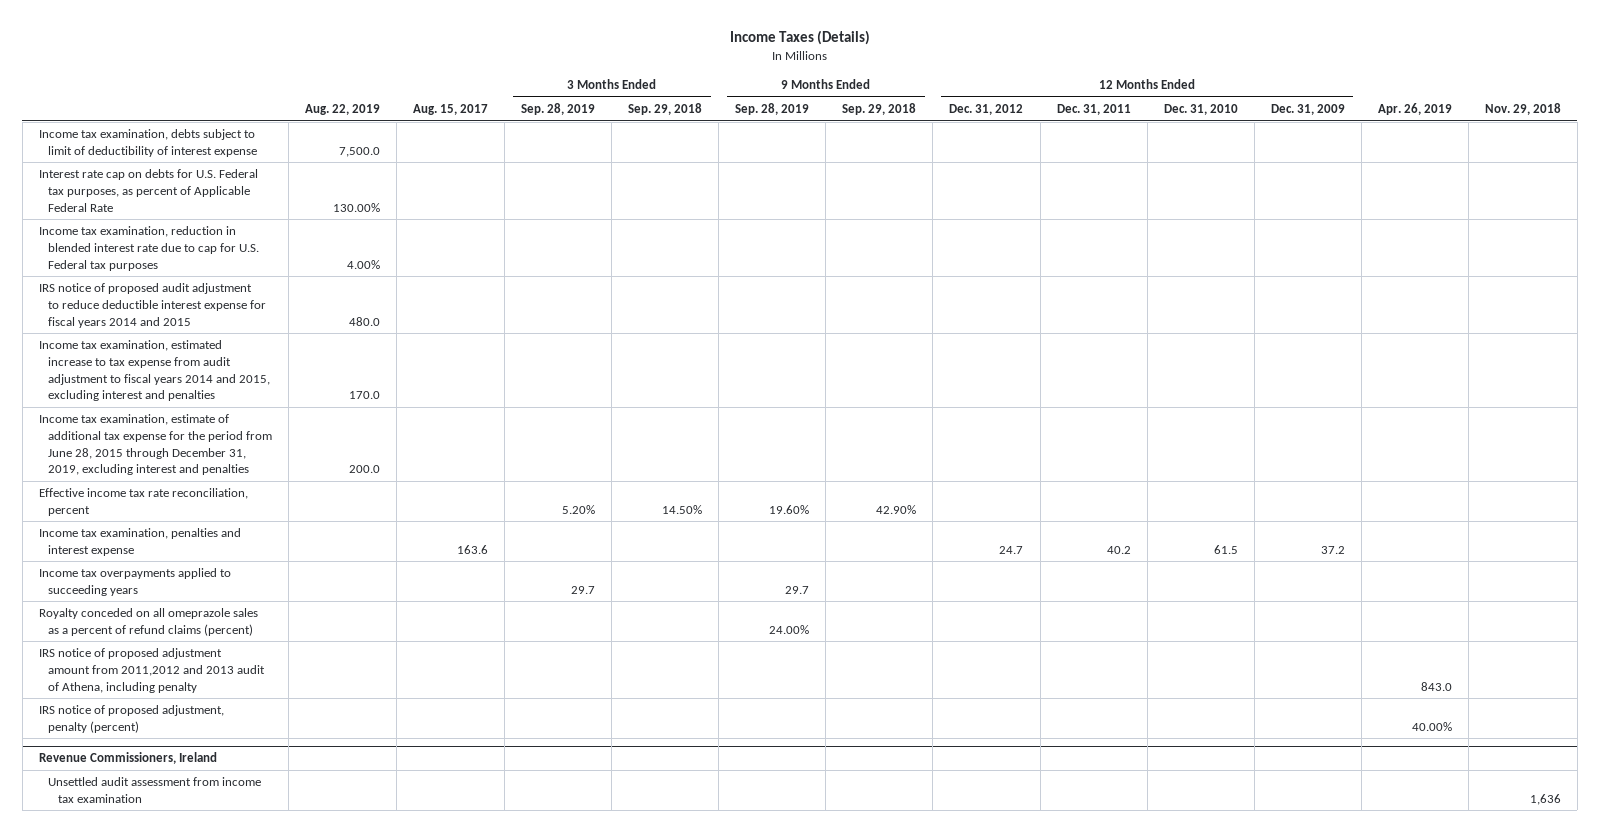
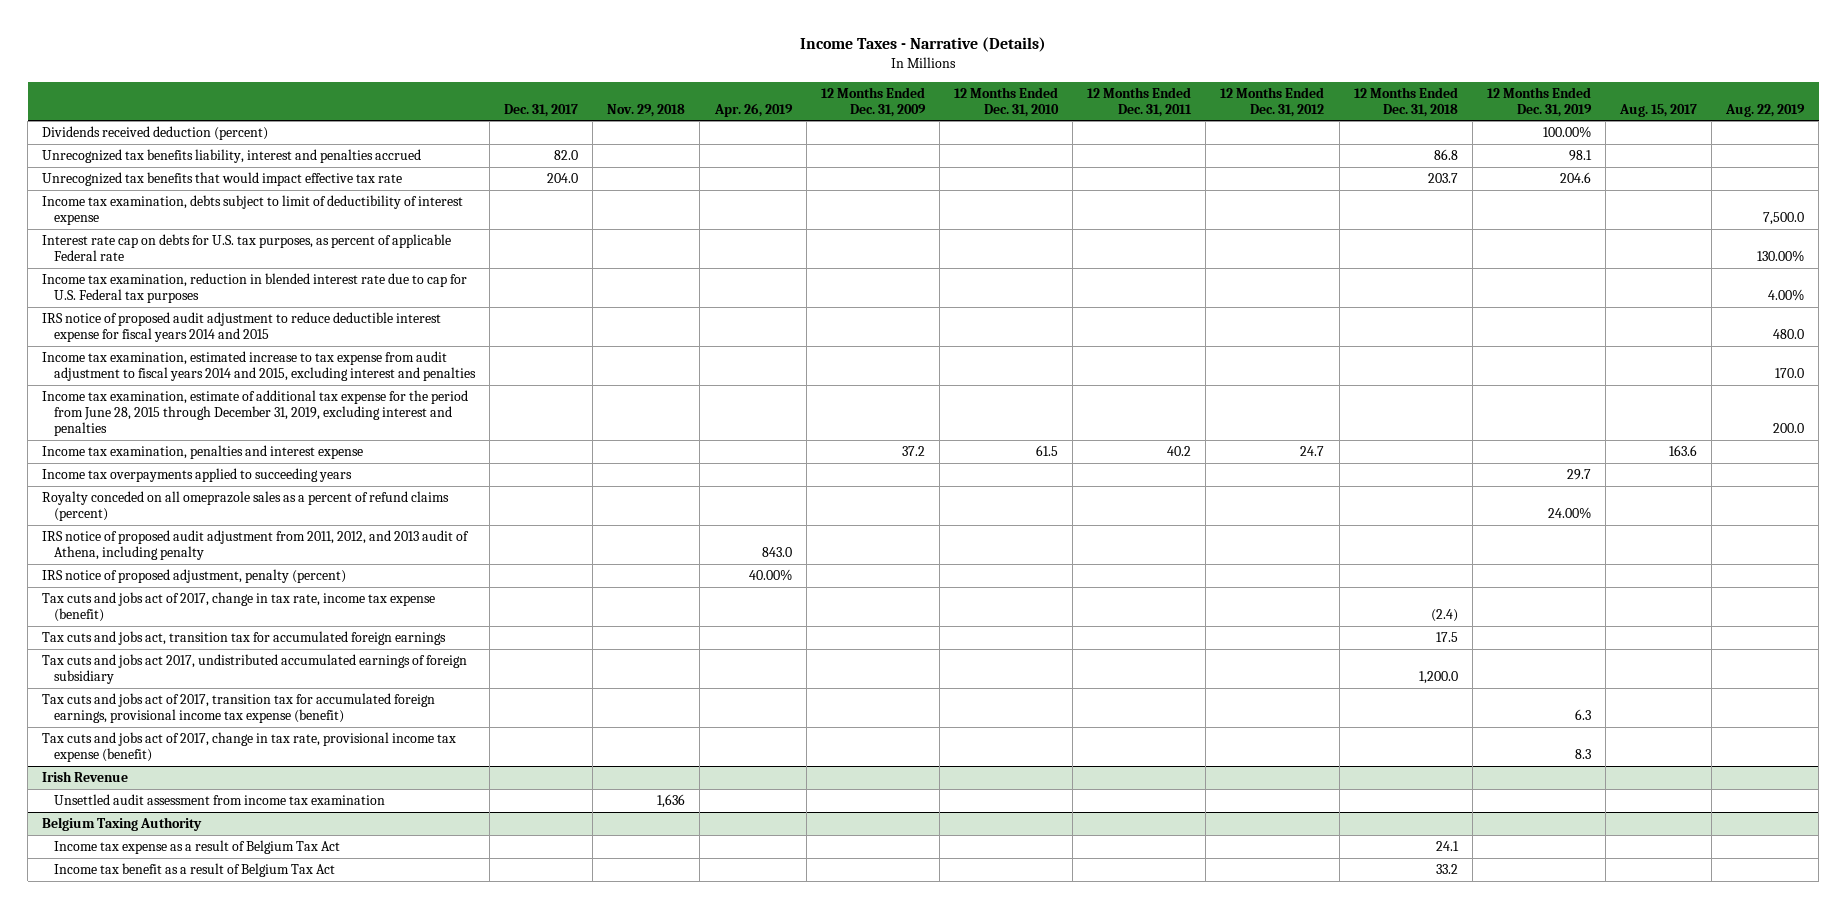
- Income Taxes (Details)
+ Income Taxes - Narrative (Details)
- | Aug. 22, 2019 | Aug. 15, 2017 | 3 Months Ended Sep. 28, 2019 | 3 Months Ended Sep. 29, 2018 | 9 Months Ended Sep. 28, 2019 | 9 Months Ended Sep. 29, 2018 | 12 Months Ended Dec. 31, 2012 | 12 Months Ended Dec. 31, 2011 | 12 Months Ended Dec. 31, 2010 | 12 Months Ended Dec. 31, 2009 | Apr. 26, 2019 | Nov. 29, 2018
+ | Dec. 31, 2017 | Nov. 29, 2018 | Apr. 26, 2019 | 12 Months Ended Dec. 31, 2009 | 12 Months Ended Dec. 31, 2010 | 12 Months Ended Dec. 31, 2011 | 12 Months Ended Dec. 31, 2012 | 12 Months Ended Dec. 31, 2018 | 12 Months Ended Dec. 31, 2019 | Aug. 15, 2017 | Aug. 22, 2019
+ Dividends received deduction (percent) | | | | | | | | | 100.00% | |
+ Unrecognized tax benefits liability, interest and penalties accrued | 82.0 | | | | | | | 86.8 | 98.1 | |
+ Unrecognized tax benefits that would impact effective tax rate | 204.0 | | | | | | | 203.7 | 204.6 | |
- Interest rate cap on debts for U.S. Federal tax purposes, as percent of Applicable Federal Rate | 130.00% | | | | | | | | | | |
+ Interest rate cap on debts for U.S. tax purposes, as percent of applicable Federal rate | | | | | | | | | | | 130.00%
- Effective income tax rate reconciliation, percent | | | 5.20% | 14.50% | 19.60% | 42.90% | | | | | |
- IRS notice of proposed adjustment amount from 2011,2012 and 2013 audit of Athena, including penalty | | | | | | | | | | | 843.0 |
+ IRS notice of proposed audit adjustment from 2011, 2012, and 2013 audit of Athena, including penalty | | | 843.0 | | | | | | | |
- Revenue Commissioners, Ireland
+ Tax cuts and jobs act of 2017, change in tax rate, income tax expense (benefit) | | | | | | | | (2.4) | | |
+ Tax cuts and jobs act, transition tax for accumulated foreign earnings | | | | | | | | 17.5 | | |
+ Tax cuts and jobs act 2017, undistributed accumulated earnings of foreign subsidiary | | | | | | | | 1,200.0 | | |
+ Tax cuts and jobs act of 2017, transition tax for accumulated foreign earnings, provisional income tax expense (benefit) | | | | | | | | | 6.3 | |
+ Tax cuts and jobs act of 2017, change in tax rate, provisional income tax expense (benefit) | | | | | | | | | 8.3 | |
+ Irish Revenue
+ Belgium Taxing Authority
+ Income tax expense as a result of Belgium Tax Act | | | | | | | | 24.1 | | |
+ Income tax benefit as a result of Belgium Tax Act | | | | | | | | 33.2 | | |

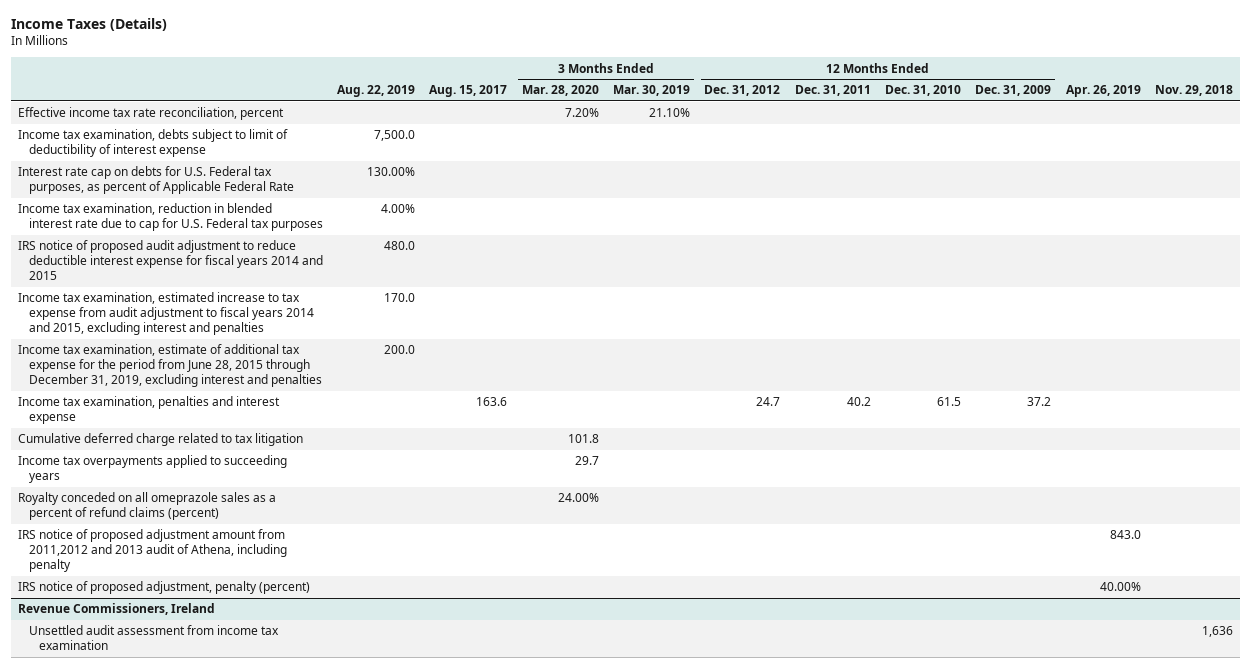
- Income Taxes - Narrative (Details)
+ Income Taxes (Details)
- | Dec. 31, 2017 | Nov. 29, 2018 | Apr. 26, 2019 | 12 Months Ended Dec. 31, 2009 | 12 Months Ended Dec. 31, 2010 | 12 Months Ended Dec. 31, 2011 | 12 Months Ended Dec. 31, 2012 | 12 Months Ended Dec. 31, 2018 | 12 Months Ended Dec. 31, 2019 | Aug. 15, 2017 | Aug. 22, 2019
+ | Aug. 22, 2019 | Aug. 15, 2017 | 3 Months Ended Mar. 28, 2020 | 3 Months Ended Mar. 30, 2019 | 12 Months Ended Dec. 31, 2012 | 12 Months Ended Dec. 31, 2011 | 12 Months Ended Dec. 31, 2010 | 12 Months Ended Dec. 31, 2009 | Apr. 26, 2019 | Nov. 29, 2018
- Dividends received deduction (percent) | | | | | | | | | 100.00% | |
- Unrecognized tax benefits liability, interest and penalties accrued | 82.0 | | | | | | | 86.8 | 98.1 | |
- Unrecognized tax benefits that would impact effective tax rate | 204.0 | | | | | | | 203.7 | 204.6 | |
+ Effective income tax rate reconciliation, percent | | | 7.20% | 21.10% | | | | | |
- Interest rate cap on debts for U.S. tax purposes, as percent of applicable Federal rate | | | | | | | | | | | 130.00%
+ Interest rate cap on debts for U.S. Federal tax purposes, as percent of Applicable Federal Rate | 130.00% | | | | | | | | |
+ Cumulative deferred charge related to tax litigation | | | 101.8 | | | | | | |
- IRS notice of proposed audit adjustment from 2011, 2012, and 2013 audit of Athena, including penalty | | | 843.0 | | | | | | | |
+ IRS notice of proposed adjustment amount from 2011,2012 and 2013 audit of Athena, including penalty | | | | | | | | | 843.0 |
- Tax cuts and jobs act of 2017, change in tax rate, income tax expense (benefit) | | | | | | | | (2.4) | | |
- Tax cuts and jobs act, transition tax for accumulated foreign earnings | | | | | | | | 17.5 | | |
- Tax cuts and jobs act 2017, undistributed accumulated earnings of foreign subsidiary | | | | | | | | 1,200.0 | | |
- Tax cuts and jobs act of 2017, transition tax for accumulated foreign earnings, provisional income tax expense (benefit) | | | | | | | | | 6.3 | |
- Tax cuts and jobs act of 2017, change in tax rate, provisional income tax expense (benefit) | | | | | | | | | 8.3 | |
- Irish Revenue
+ Revenue Commissioners, Ireland
- Belgium Taxing Authority
- Income tax expense as a result of Belgium Tax Act | | | | | | | | 24.1 | | |
- Income tax benefit as a result of Belgium Tax Act | | | | | | | | 33.2 | | |

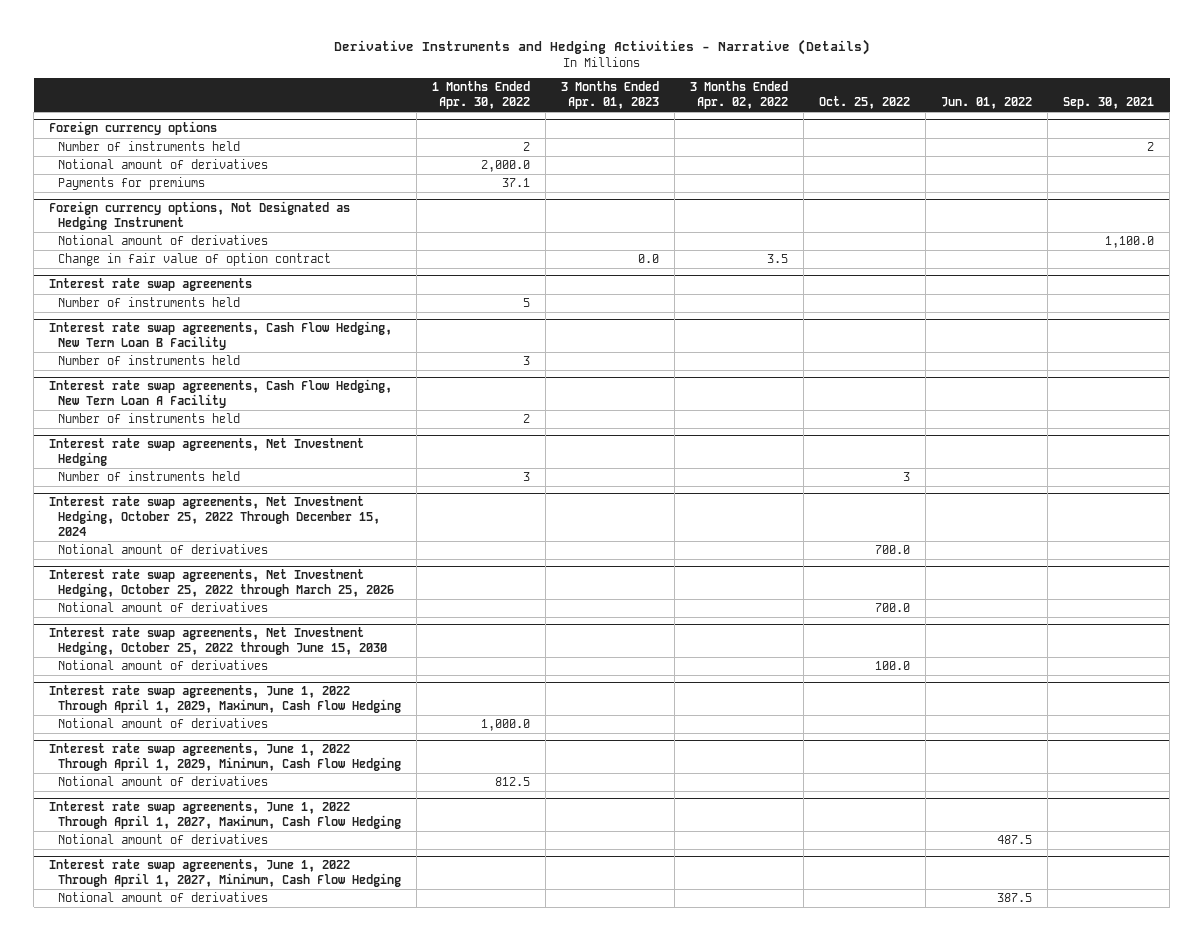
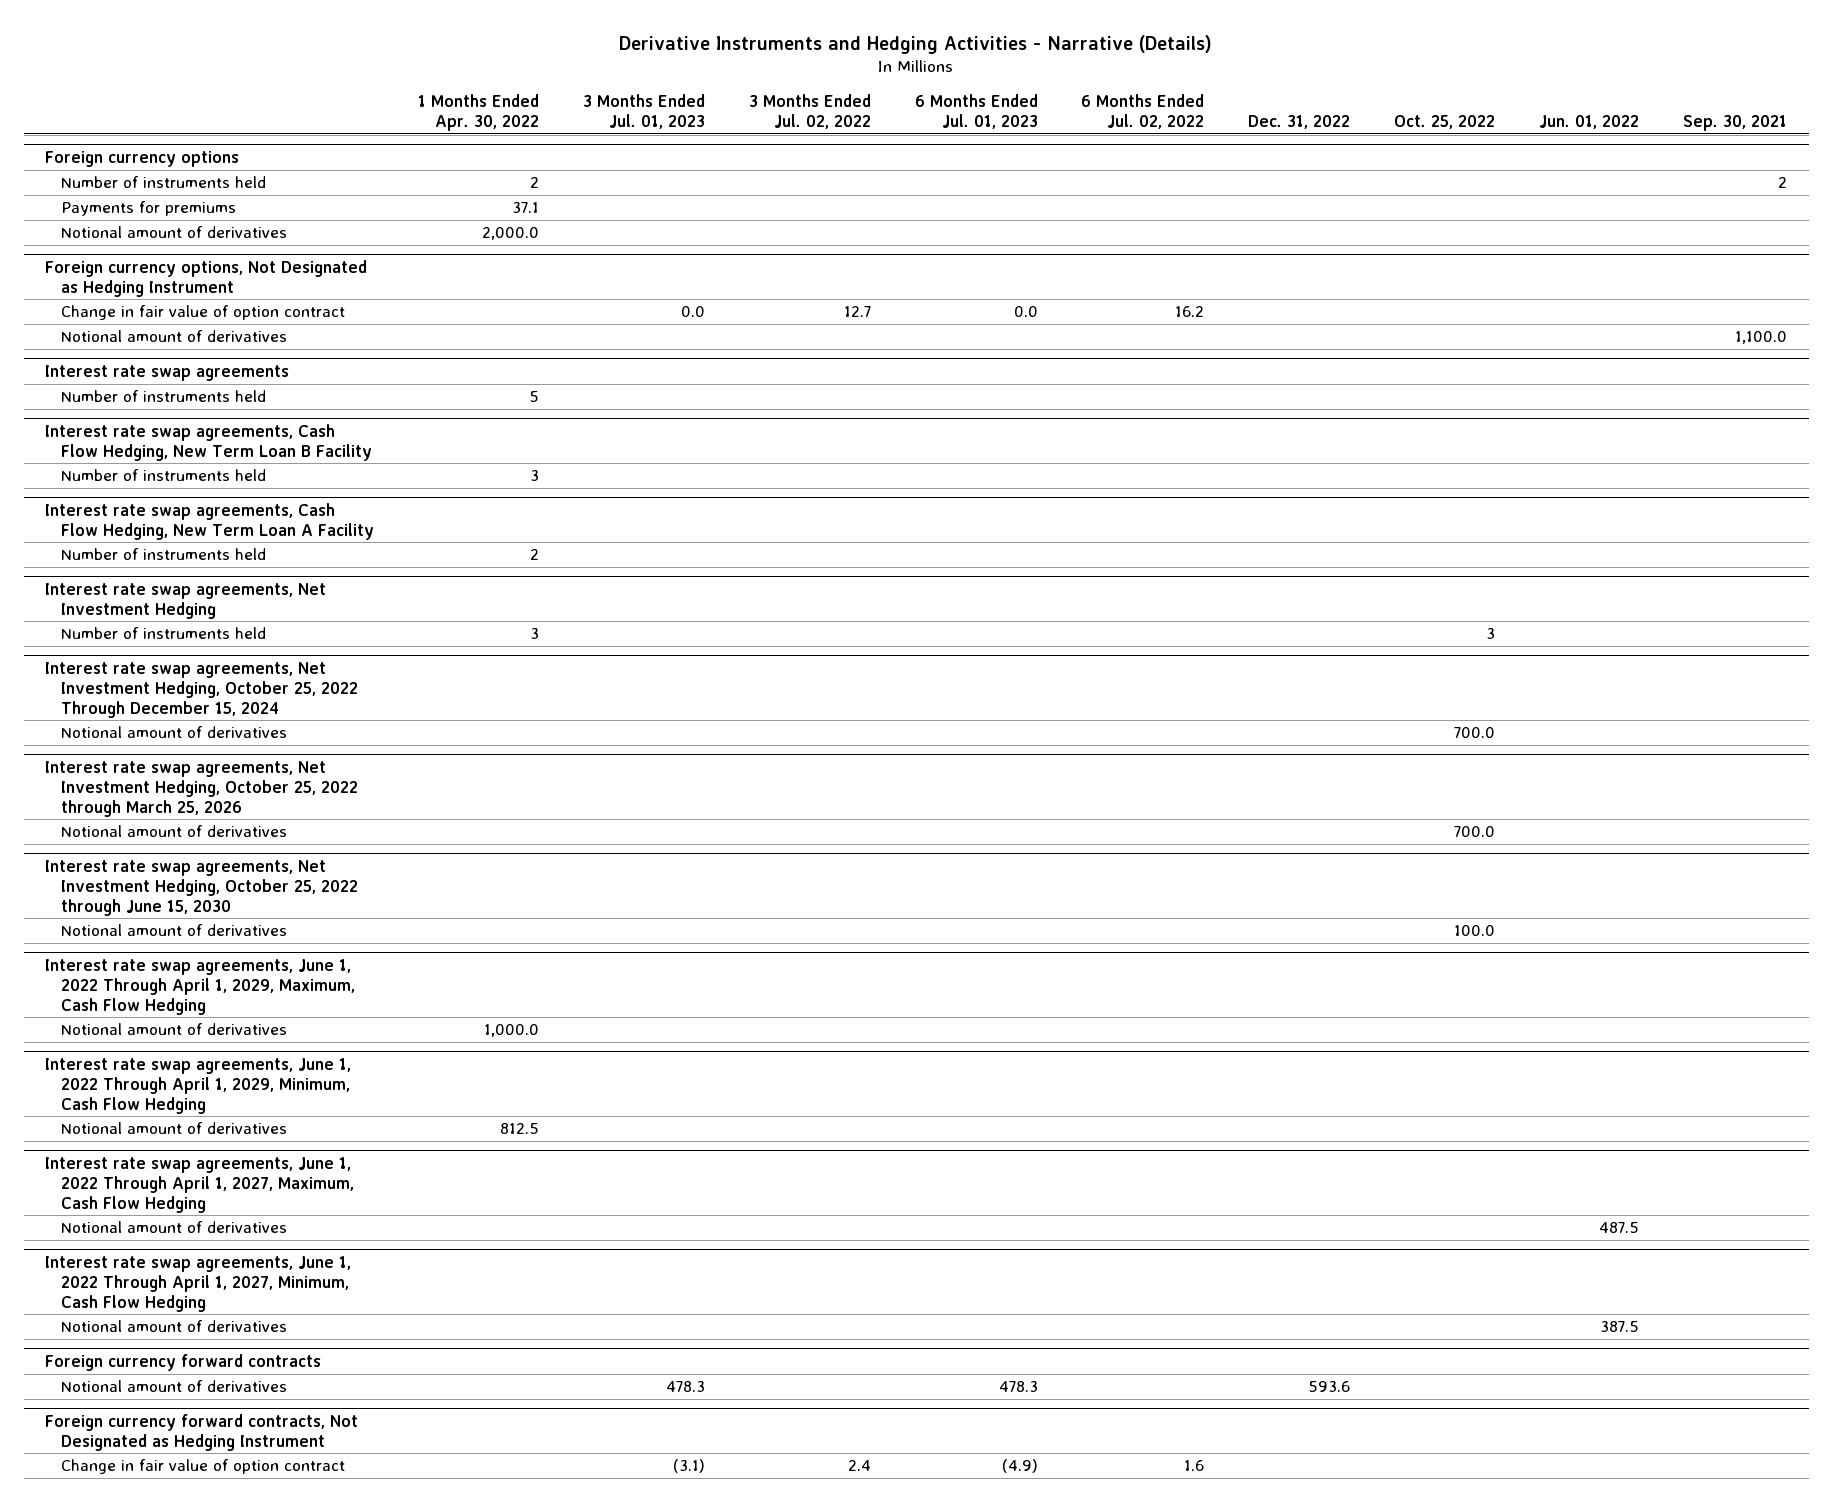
- | 1 Months Ended Apr. 30, 2022 | 3 Months Ended Apr. 01, 2023 | 3 Months Ended Apr. 02, 2022 | Oct. 25, 2022 | Jun. 01, 2022 | Sep. 30, 2021
+ | 1 Months Ended Apr. 30, 2022 | 3 Months Ended Jul. 01, 2023 | 3 Months Ended Jul. 02, 2022 | 6 Months Ended Jul. 01, 2023 | 6 Months Ended Jul. 02, 2022 | Dec. 31, 2022 | Oct. 25, 2022 | Jun. 01, 2022 | Sep. 30, 2021
@ Foreign currency options
moved down: Notional amount of derivatives | 2,000.0 | | | | | | | |
@ Foreign currency options, Not Designated as Hedging Instrument
moved down: Notional amount of derivatives | | | | | | | | | 1,100.0
+ Foreign currency forward contracts
+ Notional amount of derivatives | | 478.3 | | 478.3 | | 593.6 | | |
+ Foreign currency forward contracts, Not Designated as Hedging Instrument
+ Change in fair value of option contract | | (3.1) | 2.4 | (4.9) | 1.6 | | | |

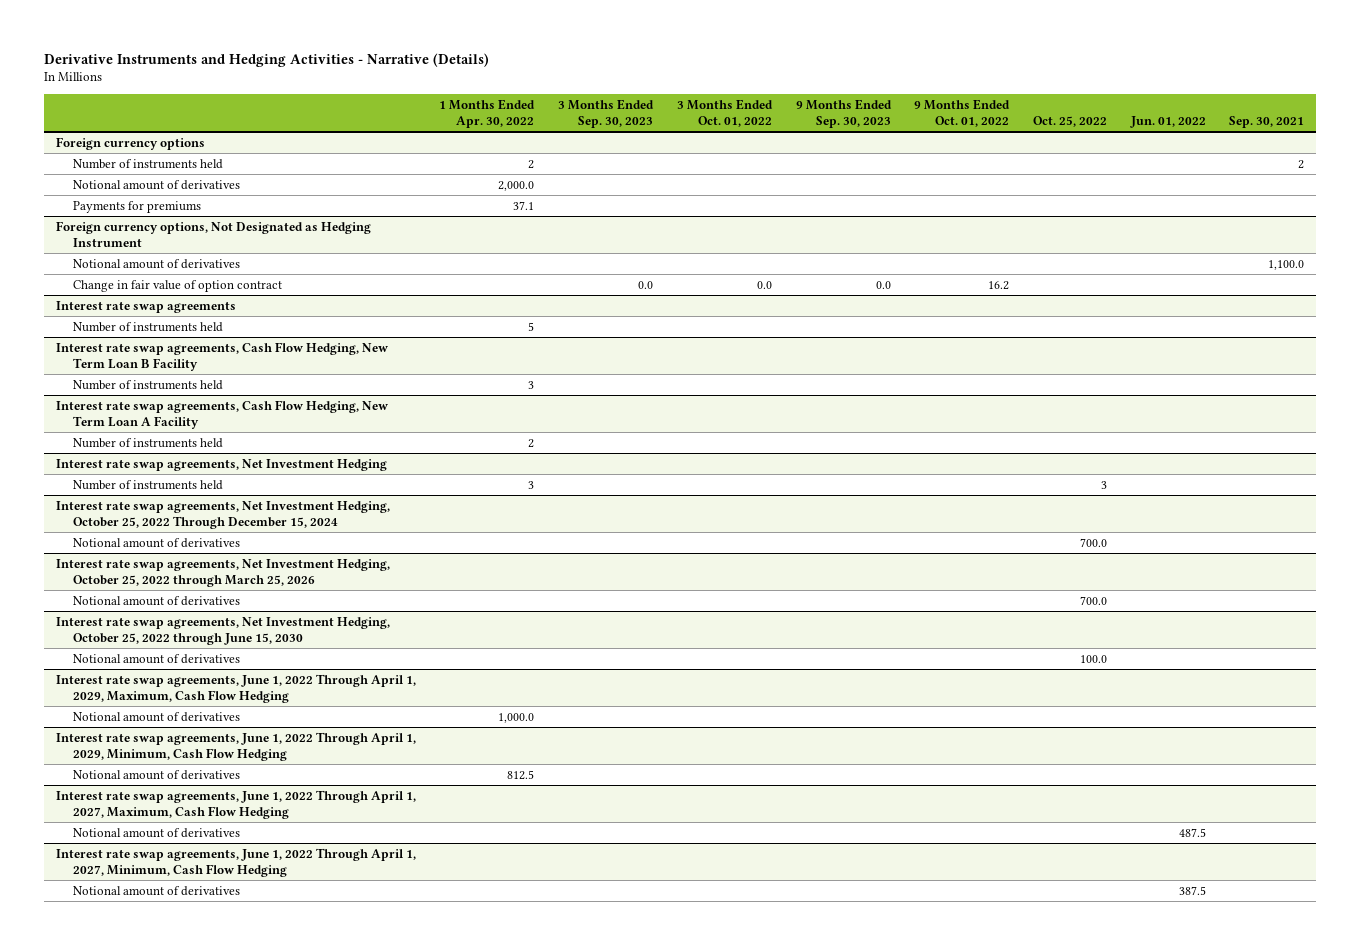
- | 1 Months Ended Apr. 30, 2022 | 3 Months Ended Jul. 01, 2023 | 3 Months Ended Jul. 02, 2022 | 6 Months Ended Jul. 01, 2023 | 6 Months Ended Jul. 02, 2022 | Dec. 31, 2022 | Oct. 25, 2022 | Jun. 01, 2022 | Sep. 30, 2021
+ | 1 Months Ended Apr. 30, 2022 | 3 Months Ended Sep. 30, 2023 | 3 Months Ended Oct. 01, 2022 | 9 Months Ended Sep. 30, 2023 | 9 Months Ended Oct. 01, 2022 | Oct. 25, 2022 | Jun. 01, 2022 | Sep. 30, 2021
@ Foreign currency options
moved down: Payments for premiums | 37.1 | | | | | | |
@ Foreign currency options, Not Designated as Hedging Instrument
moved down: Change in fair value of option contract | | 0.0 | 0.0 | 0.0 | 16.2 | | |
- Foreign currency forward contracts
- Notional amount of derivatives | | 478.3 | | 478.3 | | 593.6 | | |
- Foreign currency forward contracts, Not Designated as Hedging Instrument
- Change in fair value of option contract | | (3.1) | 2.4 | (4.9) | 1.6 | | | |

